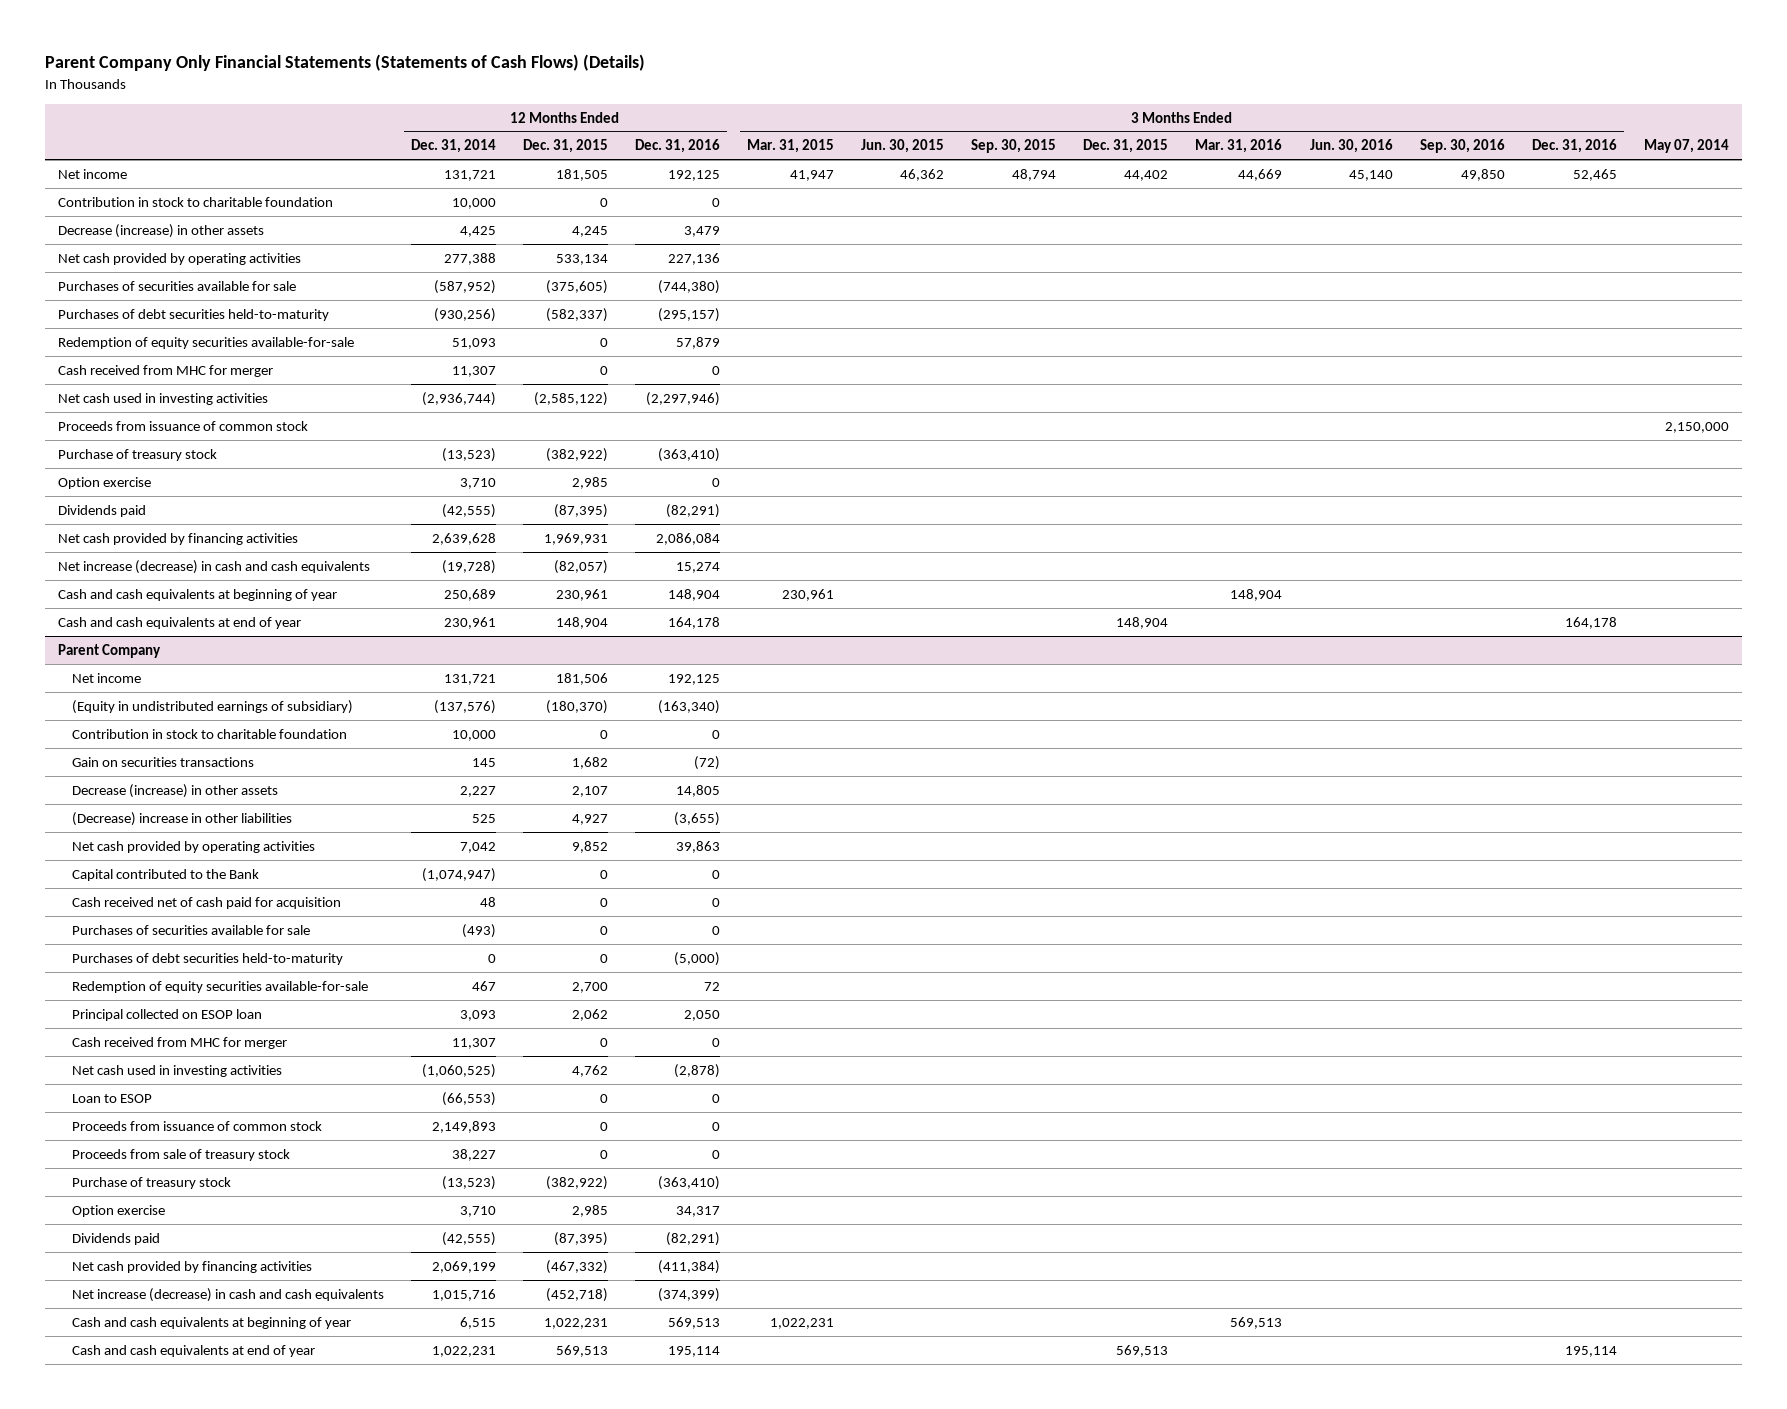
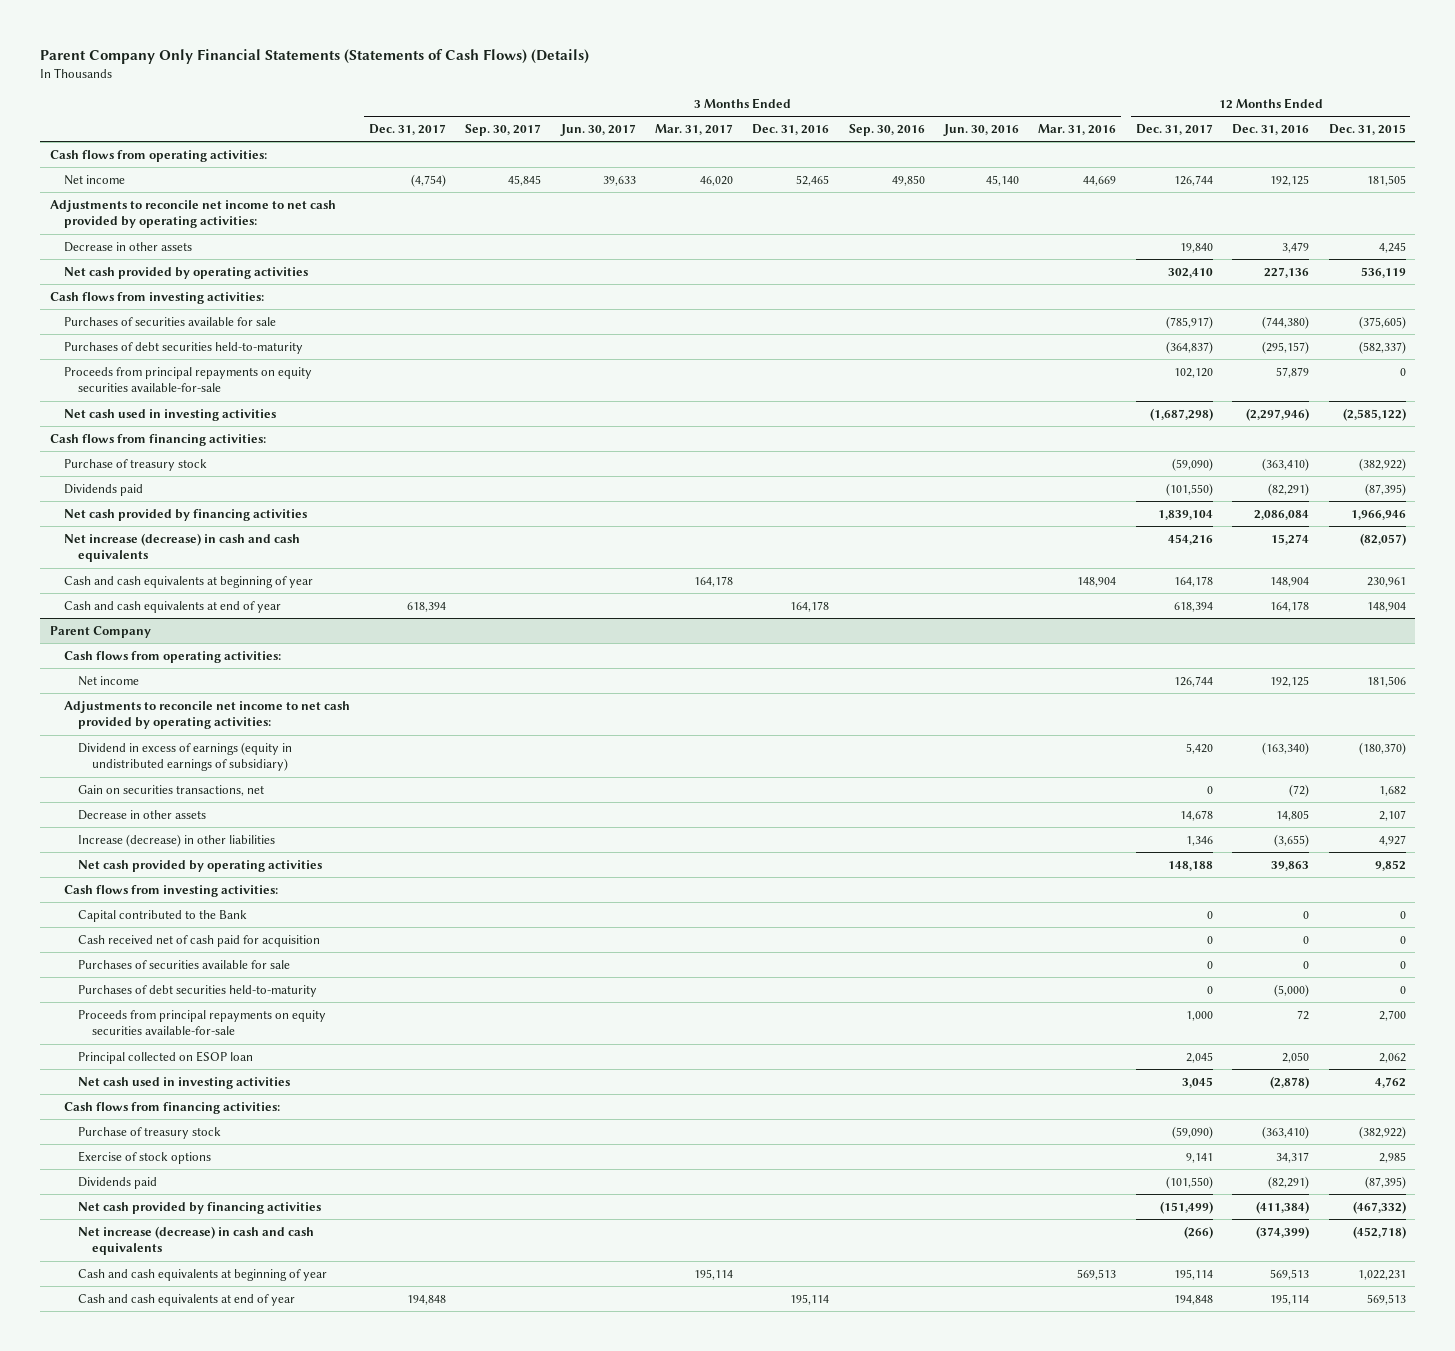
- | 12 Months Ended Dec. 31, 2014 | 12 Months Ended Dec. 31, 2015 | 12 Months Ended Dec. 31, 2016 | 3 Months Ended Mar. 31, 2015 | 3 Months Ended Jun. 30, 2015 | 3 Months Ended Sep. 30, 2015 | 3 Months Ended Dec. 31, 2015 | 3 Months Ended Mar. 31, 2016 | 3 Months Ended Jun. 30, 2016 | 3 Months Ended Sep. 30, 2016 | 3 Months Ended Dec. 31, 2016 | May 07, 2014
+ | 3 Months Ended Dec. 31, 2017 | 3 Months Ended Sep. 30, 2017 | 3 Months Ended Jun. 30, 2017 | 3 Months Ended Mar. 31, 2017 | 3 Months Ended Dec. 31, 2016 | 3 Months Ended Sep. 30, 2016 | 3 Months Ended Jun. 30, 2016 | 3 Months Ended Mar. 31, 2016 | 12 Months Ended Dec. 31, 2017 | 12 Months Ended Dec. 31, 2016 | 12 Months Ended Dec. 31, 2015
+ Cash flows from operating activities:
- Contribution in stock to charitable foundation | 10,000 | 0 | 0 | | | | | | | | |
- Decrease (increase) in other assets | 4,425 | 4,245 | 3,479 | | | | | | | | |
- Net cash provided by operating activities | 277,388 | 533,134 | 227,136 | | | | | | | | |
+ Adjustments to reconcile net income to net cash provided by operating activities:
+ Decrease in other assets | | | | | | | | | 19,840 | 3,479 | 4,245
+ Net cash provided by operating activities | | | | | | | | | 302,410 | 227,136 | 536,119
+ Cash flows from investing activities:
- Redemption of equity securities available-for-sale | 51,093 | 0 | 57,879 | | | | | | | | |
- Cash received from MHC for merger | 11,307 | 0 | 0 | | | | | | | | |
+ Proceeds from principal repayments on equity securities available-for-sale | | | | | | | | | 102,120 | 57,879 | 0
- Proceeds from issuance of common stock | | | | | | | | | | | | 2,150,000
+ Cash flows from financing activities:
- Option exercise | 3,710 | 2,985 | 0 | | | | | | | | |
- Net cash provided by financing activities | 2,639,628 | 1,969,931 | 2,086,084 | | | | | | | | |
+ Net cash provided by financing activities | | | | | | | | | 1,839,104 | 2,086,084 | 1,966,946
@ Parent Company
+ Cash flows from operating activities:
- (Equity in undistributed earnings of subsidiary) | (137,576) | (180,370) | (163,340) | | | | | | | | |
- Contribution in stock to charitable foundation | 10,000 | 0 | 0 | | | | | | | | |
- Gain on securities transactions | 145 | 1,682 | (72) | | | | | | | | |
- Decrease (increase) in other assets | 2,227 | 2,107 | 14,805 | | | | | | | | |
- (Decrease) increase in other liabilities | 525 | 4,927 | (3,655) | | | | | | | | |
+ Adjustments to reconcile net income to net cash provided by operating activities:
+ Dividend in excess of earnings (equity in undistributed earnings of subsidiary) | | | | | | | | | 5,420 | (163,340) | (180,370)
+ Gain on securities transactions, net | | | | | | | | | 0 | (72) | 1,682
+ Decrease in other assets | | | | | | | | | 14,678 | 14,805 | 2,107
+ Increase (decrease) in other liabilities | | | | | | | | | 1,346 | (3,655) | 4,927
+ Cash flows from investing activities:
- Redemption of equity securities available-for-sale | 467 | 2,700 | 72 | | | | | | | | |
+ Proceeds from principal repayments on equity securities available-for-sale | | | | | | | | | 1,000 | 72 | 2,700
- Cash received from MHC for merger | 11,307 | 0 | 0 | | | | | | | | |
- Loan to ESOP | (66,553) | 0 | 0 | | | | | | | | |
- Proceeds from issuance of common stock | 2,149,893 | 0 | 0 | | | | | | | | |
- Proceeds from sale of treasury stock | 38,227 | 0 | 0 | | | | | | | | |
+ Cash flows from financing activities:
- Option exercise | 3,710 | 2,985 | 34,317 | | | | | | | | |
+ Exercise of stock options | | | | | | | | | 9,141 | 34,317 | 2,985

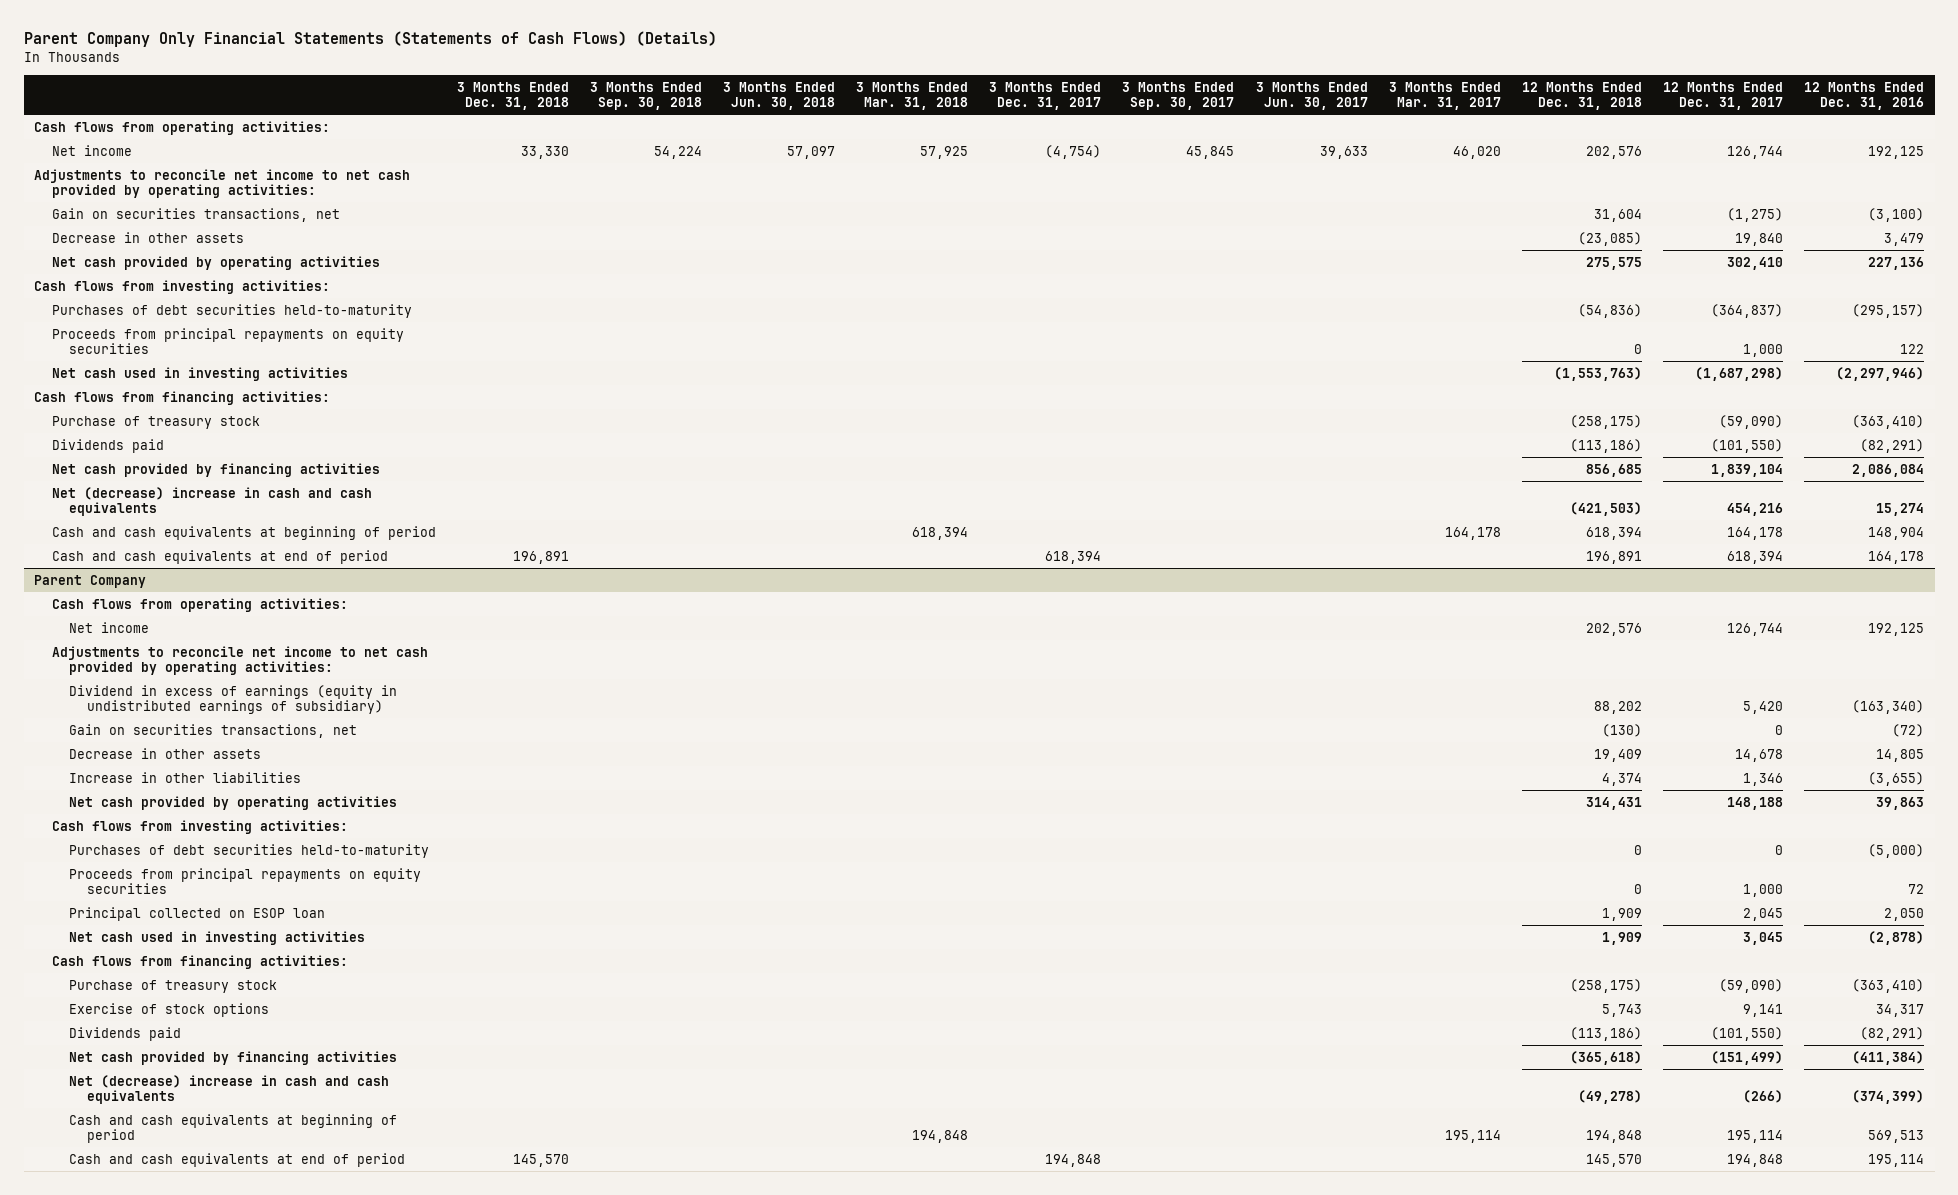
- | 3 Months Ended Dec. 31, 2017 | 3 Months Ended Sep. 30, 2017 | 3 Months Ended Jun. 30, 2017 | 3 Months Ended Mar. 31, 2017 | 3 Months Ended Dec. 31, 2016 | 3 Months Ended Sep. 30, 2016 | 3 Months Ended Jun. 30, 2016 | 3 Months Ended Mar. 31, 2016 | 12 Months Ended Dec. 31, 2017 | 12 Months Ended Dec. 31, 2016 | 12 Months Ended Dec. 31, 2015
+ | 3 Months Ended Dec. 31, 2018 | 3 Months Ended Sep. 30, 2018 | 3 Months Ended Jun. 30, 2018 | 3 Months Ended Mar. 31, 2018 | 3 Months Ended Dec. 31, 2017 | 3 Months Ended Sep. 30, 2017 | 3 Months Ended Jun. 30, 2017 | 3 Months Ended Mar. 31, 2017 | 12 Months Ended Dec. 31, 2018 | 12 Months Ended Dec. 31, 2017 | 12 Months Ended Dec. 31, 2016
+ Gain on securities transactions, net | | | | | | | | | 31,604 | (1,275) | (3,100)
- Purchases of securities available for sale | | | | | | | | | (785,917) | (744,380) | (375,605)
- Proceeds from principal repayments on equity securities available-for-sale | | | | | | | | | 102,120 | 57,879 | 0
+ Proceeds from principal repayments on equity securities | | | | | | | | | 0 | 1,000 | 122
- Net increase (decrease) in cash and cash equivalents | | | | | | | | | 454,216 | 15,274 | (82,057)
- Cash and cash equivalents at beginning of year | | | | 164,178 | | | | 148,904 | 164,178 | 148,904 | 230,961
- Cash and cash equivalents at end of year | 618,394 | | | | 164,178 | | | | 618,394 | 164,178 | 148,904
+ Net (decrease) increase in cash and cash equivalents | | | | | | | | | (421,503) | 454,216 | 15,274
+ Cash and cash equivalents at beginning of period | | | | 618,394 | | | | 164,178 | 618,394 | 164,178 | 148,904
+ Cash and cash equivalents at end of period | 196,891 | | | | 618,394 | | | | 196,891 | 618,394 | 164,178
@ Parent Company
- Increase (decrease) in other liabilities | | | | | | | | | 1,346 | (3,655) | 4,927
+ Increase in other liabilities | | | | | | | | | 4,374 | 1,346 | (3,655)
- Capital contributed to the Bank | | | | | | | | | 0 | 0 | 0
- Cash received net of cash paid for acquisition | | | | | | | | | 0 | 0 | 0
- Purchases of securities available for sale | | | | | | | | | 0 | 0 | 0
- Proceeds from principal repayments on equity securities available-for-sale | | | | | | | | | 1,000 | 72 | 2,700
+ Proceeds from principal repayments on equity securities | | | | | | | | | 0 | 1,000 | 72
- Net increase (decrease) in cash and cash equivalents | | | | | | | | | (266) | (374,399) | (452,718)
- Cash and cash equivalents at beginning of year | | | | 195,114 | | | | 569,513 | 195,114 | 569,513 | 1,022,231
- Cash and cash equivalents at end of year | 194,848 | | | | 195,114 | | | | 194,848 | 195,114 | 569,513
+ Net (decrease) increase in cash and cash equivalents | | | | | | | | | (49,278) | (266) | (374,399)
+ Cash and cash equivalents at beginning of period | | | | 194,848 | | | | 195,114 | 194,848 | 195,114 | 569,513
+ Cash and cash equivalents at end of period | 145,570 | | | | 194,848 | | | | 145,570 | 194,848 | 195,114

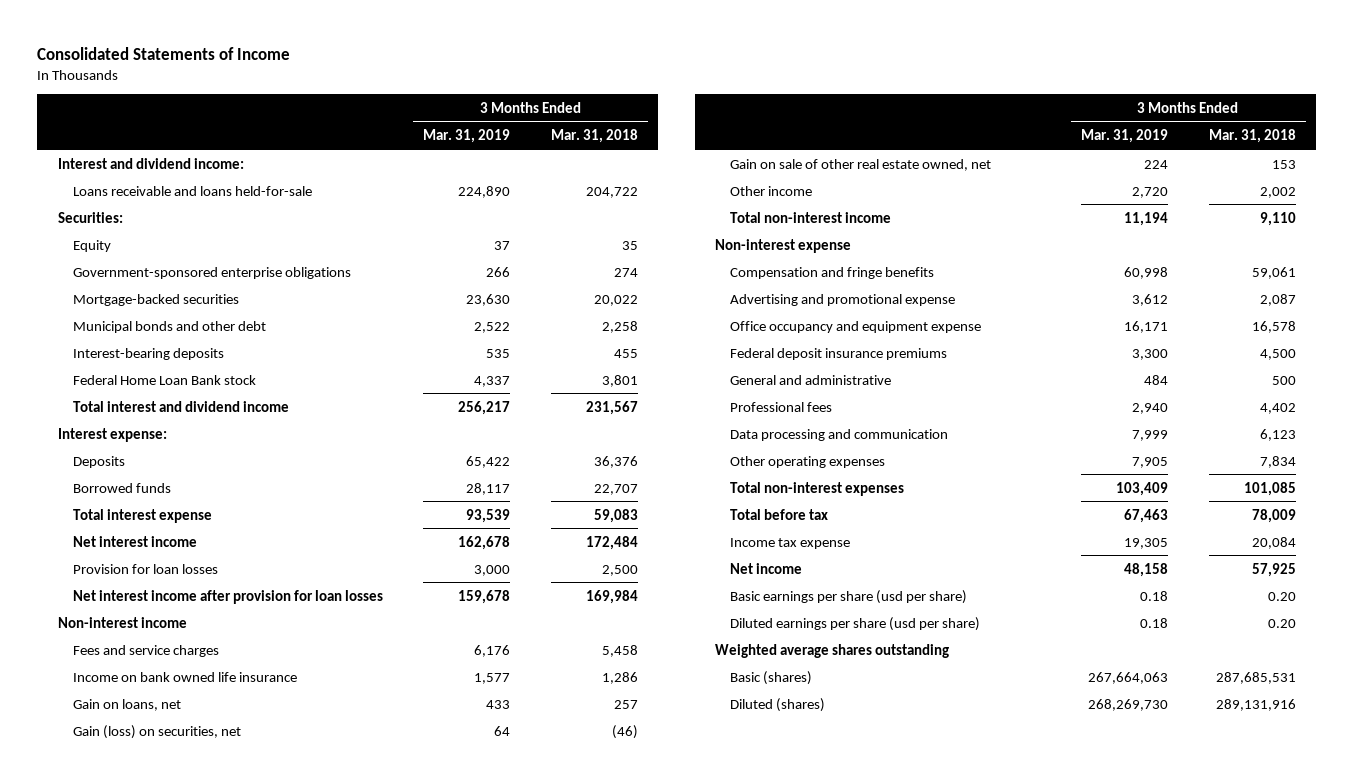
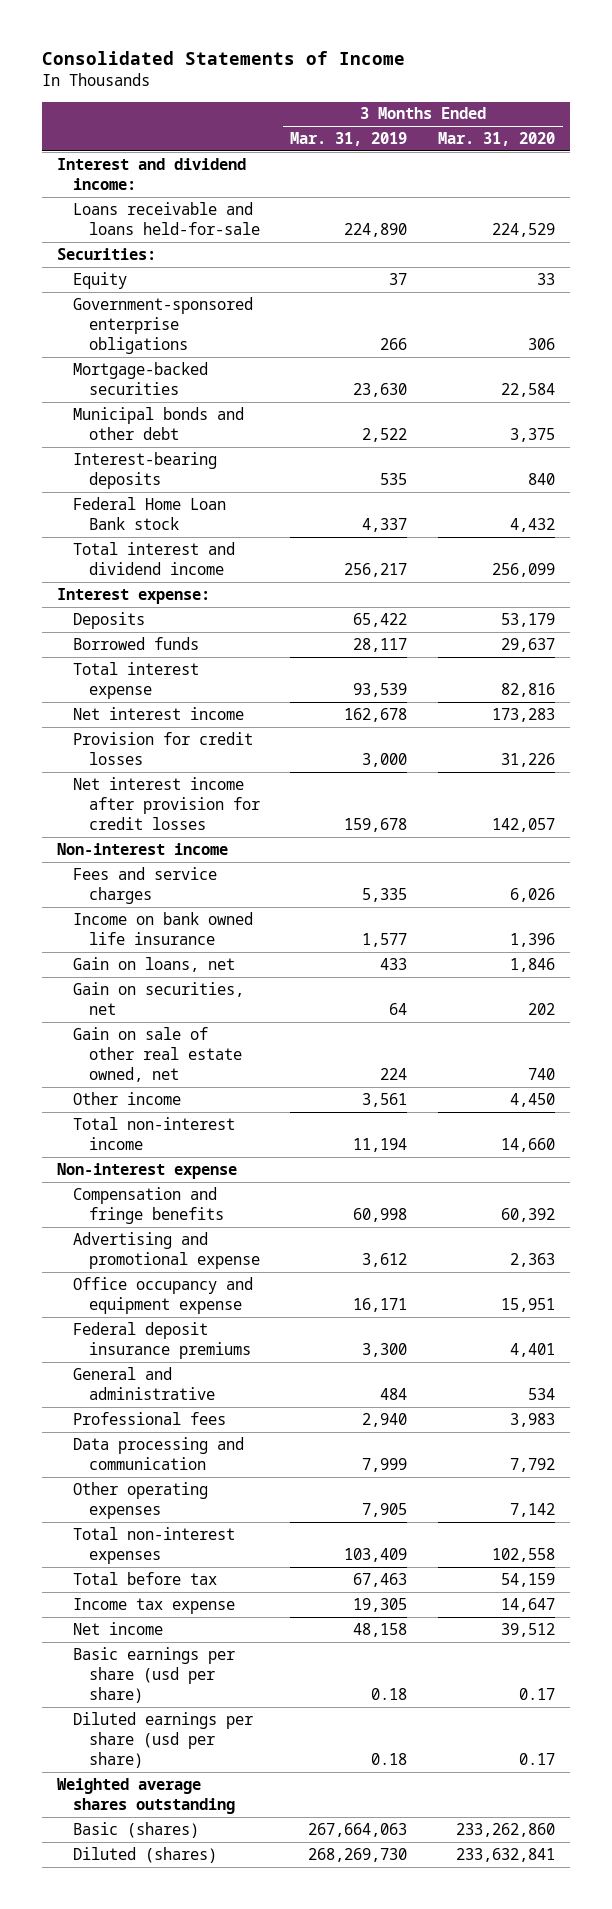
- | 3 Months Ended Mar. 31, 2019 | 3 Months Ended Mar. 31, 2018
+ | 3 Months Ended Mar. 31, 2019 | 3 Months Ended Mar. 31, 2020
- Provision for loan losses | 3,000 | 2,500
- Net interest income after provision for loan losses | 159,678 | 169,984
+ Provision for credit losses | 3,000 | 31,226
+ Net interest income after provision for credit losses | 159,678 | 142,057
- Fees and service charges | 6,176 | 5,458
+ Fees and service charges | 5,335 | 6,026
- Gain (loss) on securities, net | 64 | (46)
+ Gain on securities, net | 64 | 202
- Other income | 2,720 | 2,002
+ Other income | 3,561 | 4,450

